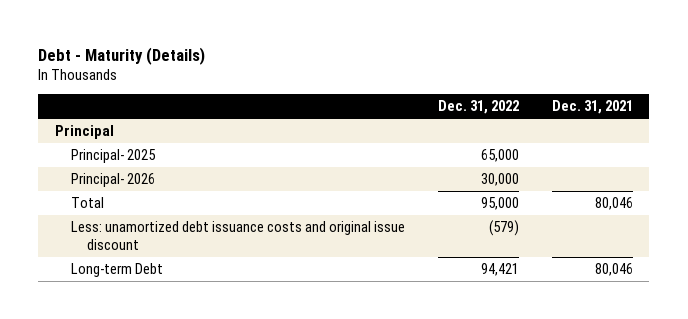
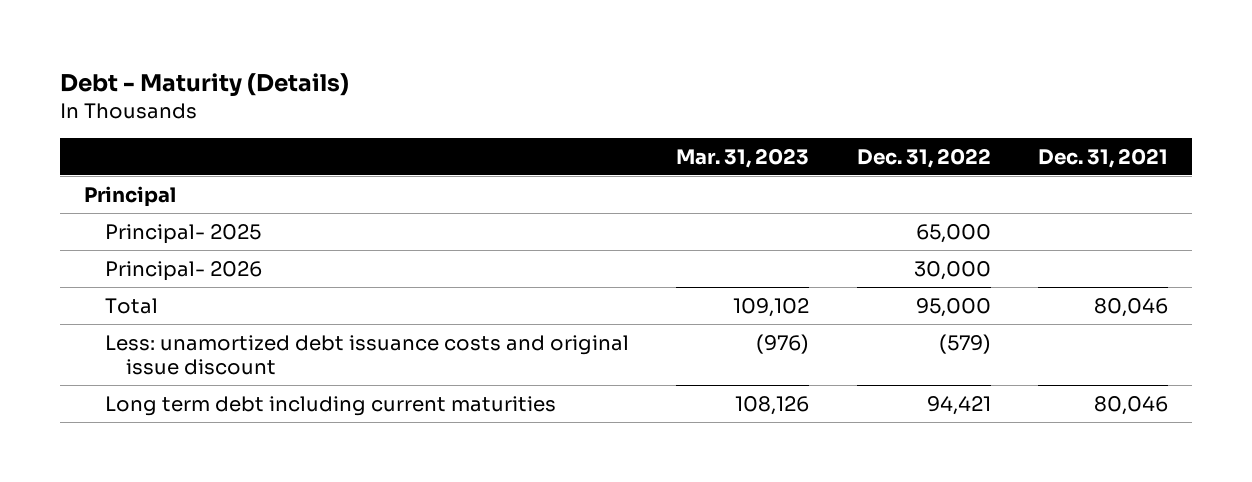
- | Dec. 31, 2022 | Dec. 31, 2021
+ | Mar. 31, 2023 | Dec. 31, 2022 | Dec. 31, 2021
- Long-term Debt | 94,421 | 80,046
+ Long term debt including current maturities | 108,126 | 94,421 | 80,046

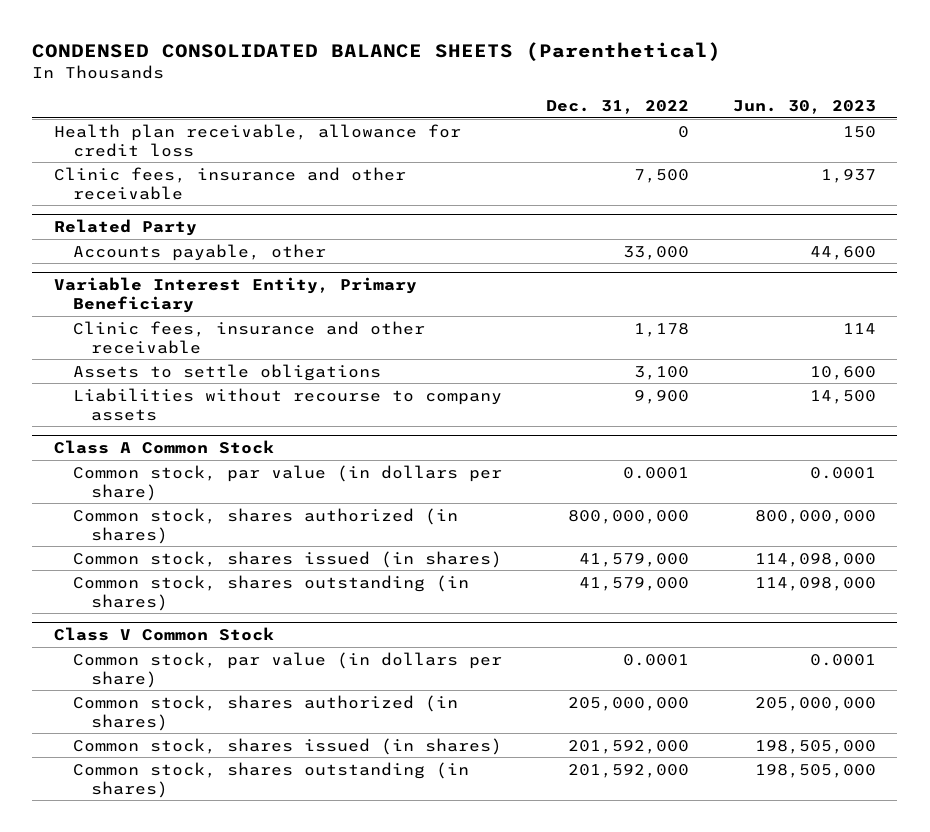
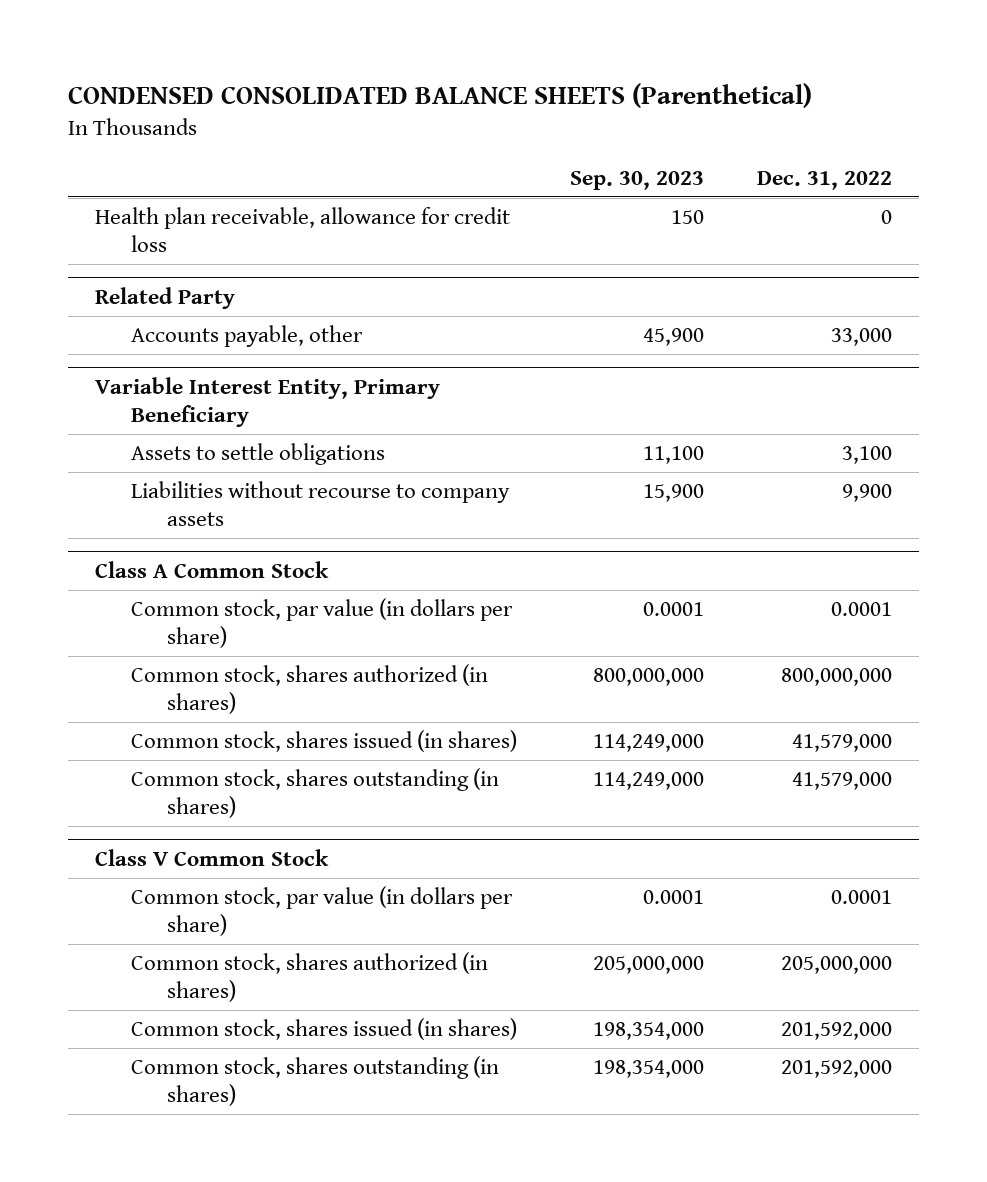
- | Dec. 31, 2022 | Jun. 30, 2023
+ | Sep. 30, 2023 | Dec. 31, 2022
- Clinic fees, insurance and other receivable | 7,500 | 1,937
@ Variable Interest Entity, Primary Beneficiary
- Clinic fees, insurance and other receivable | 1,178 | 114

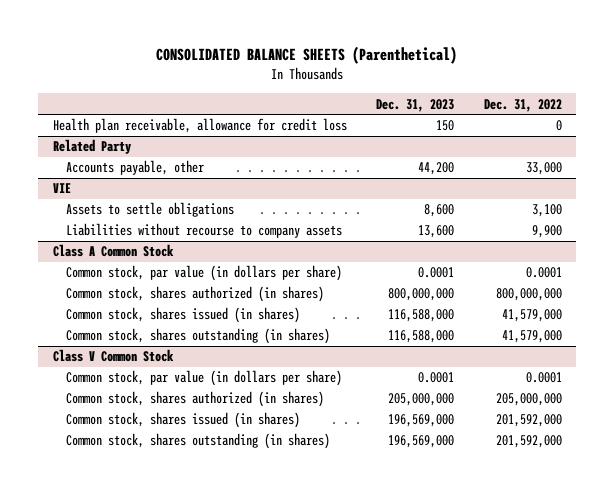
- CONDENSED CONSOLIDATED BALANCE SHEETS (Parenthetical)
+ CONSOLIDATED BALANCE SHEETS (Parenthetical)
- | Sep. 30, 2023 | Dec. 31, 2022
+ | Dec. 31, 2023 | Dec. 31, 2022
- Variable Interest Entity, Primary Beneficiary
+ VIE

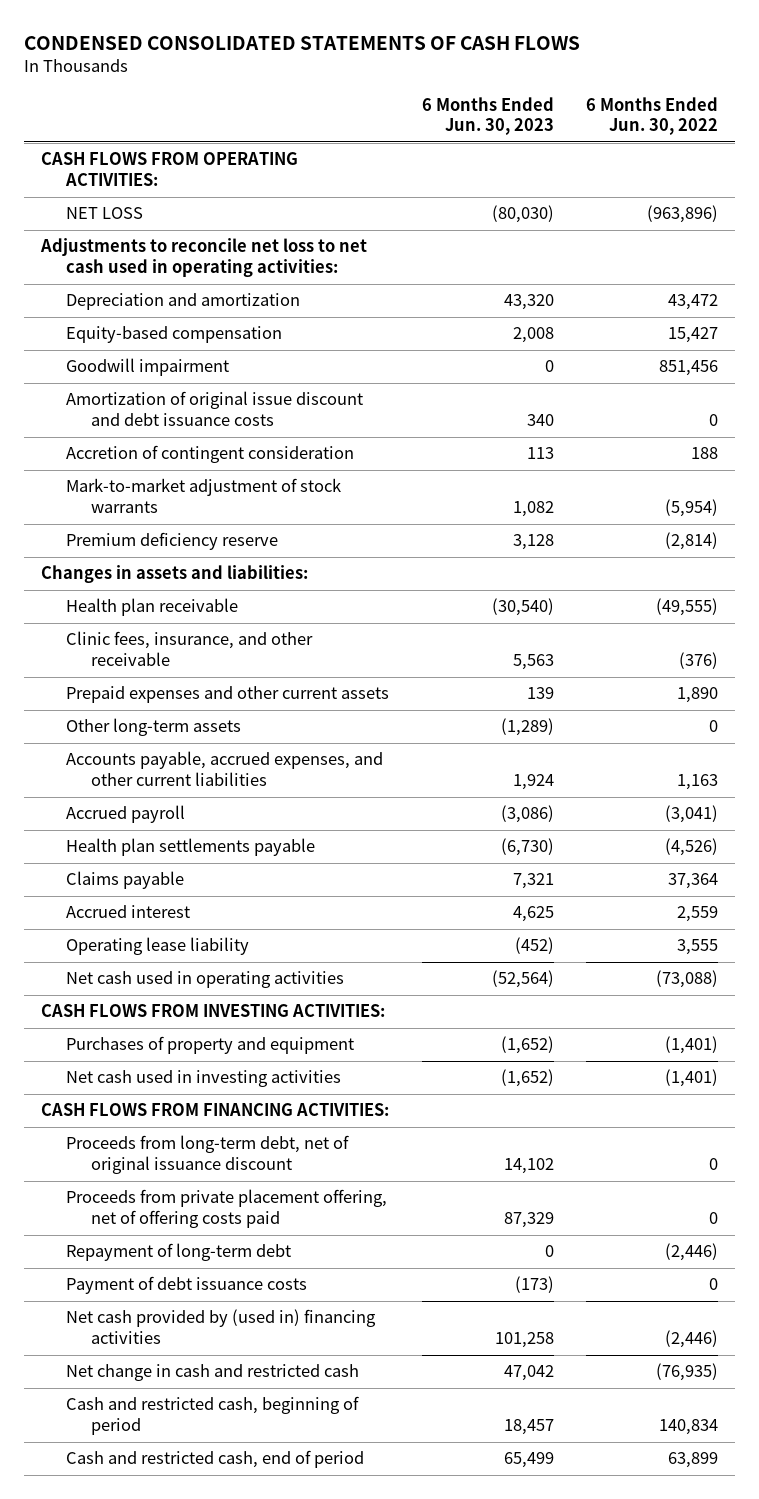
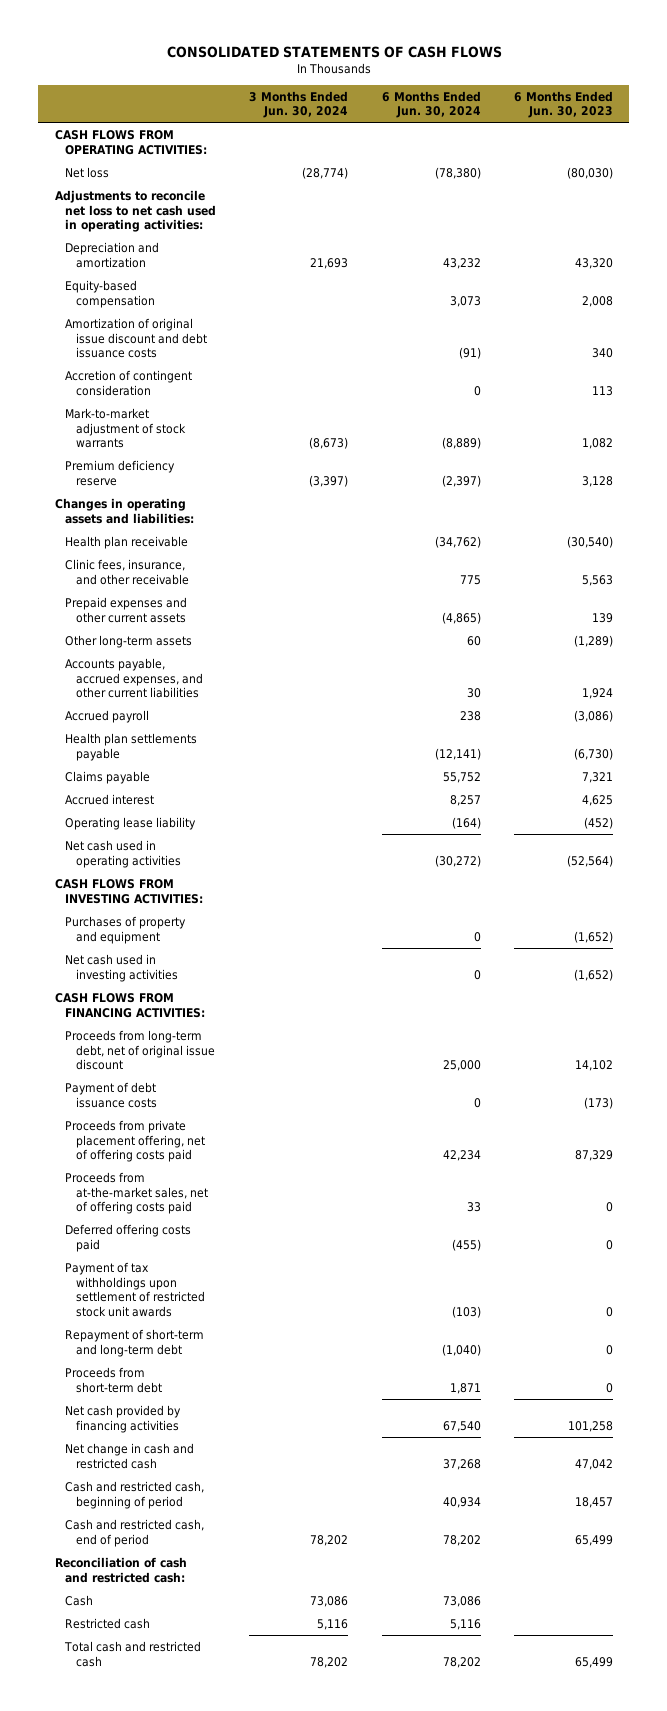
- CONDENSED CONSOLIDATED STATEMENTS OF CASH FLOWS
+ CONSOLIDATED STATEMENTS OF CASH FLOWS
- | 6 Months Ended Jun. 30, 2023 | 6 Months Ended Jun. 30, 2022
+ | 3 Months Ended Jun. 30, 2024 | 6 Months Ended Jun. 30, 2024 | 6 Months Ended Jun. 30, 2023
- NET LOSS | (80,030) | (963,896)
+ Net loss | (28,774) | (78,380) | (80,030)
- Goodwill impairment | 0 | 851,456
- Changes in assets and liabilities:
+ Changes in operating assets and liabilities:
- Proceeds from long-term debt, net of original issuance discount | 14,102 | 0
- Repayment of long-term debt | 0 | (2,446)
+ Proceeds from long-term debt, net of original issue discount | | 25,000 | 14,102
- Net cash provided by (used in) financing activities | 101,258 | (2,446)
moved down: Proceeds from private placement offering, net of offering costs paid | | 42,234 | 87,329
+ Proceeds from at-the-market sales, net of offering costs paid | | 33 | 0
+ Deferred offering costs paid | | (455) | 0
+ Payment of tax withholdings upon settlement of restricted stock unit awards | | (103) | 0
+ Repayment of short-term and long-term debt | | (1,040) | 0
+ Proceeds from short-term debt | | 1,871 | 0
+ Net cash provided by financing activities | | 67,540 | 101,258
+ Reconciliation of cash and restricted cash:
+ Cash | 73,086 | 73,086 |
+ Restricted cash | 5,116 | 5,116 |
+ Total cash and restricted cash | 78,202 | 78,202 | 65,499

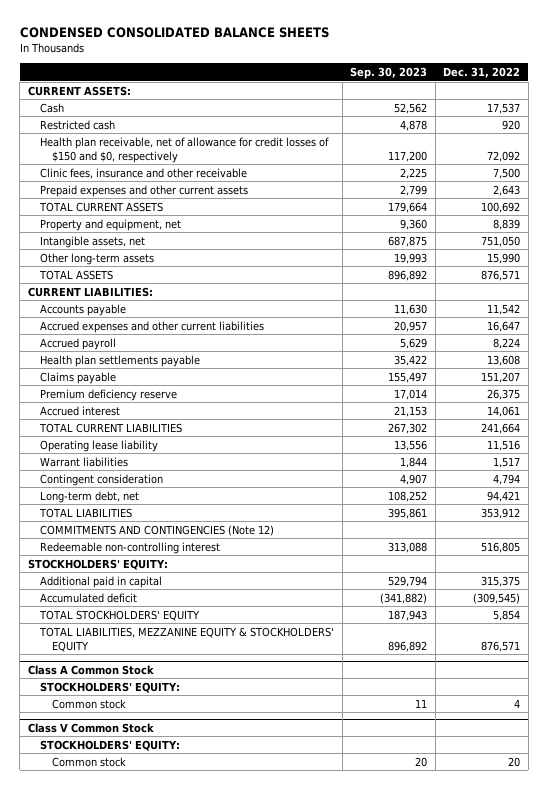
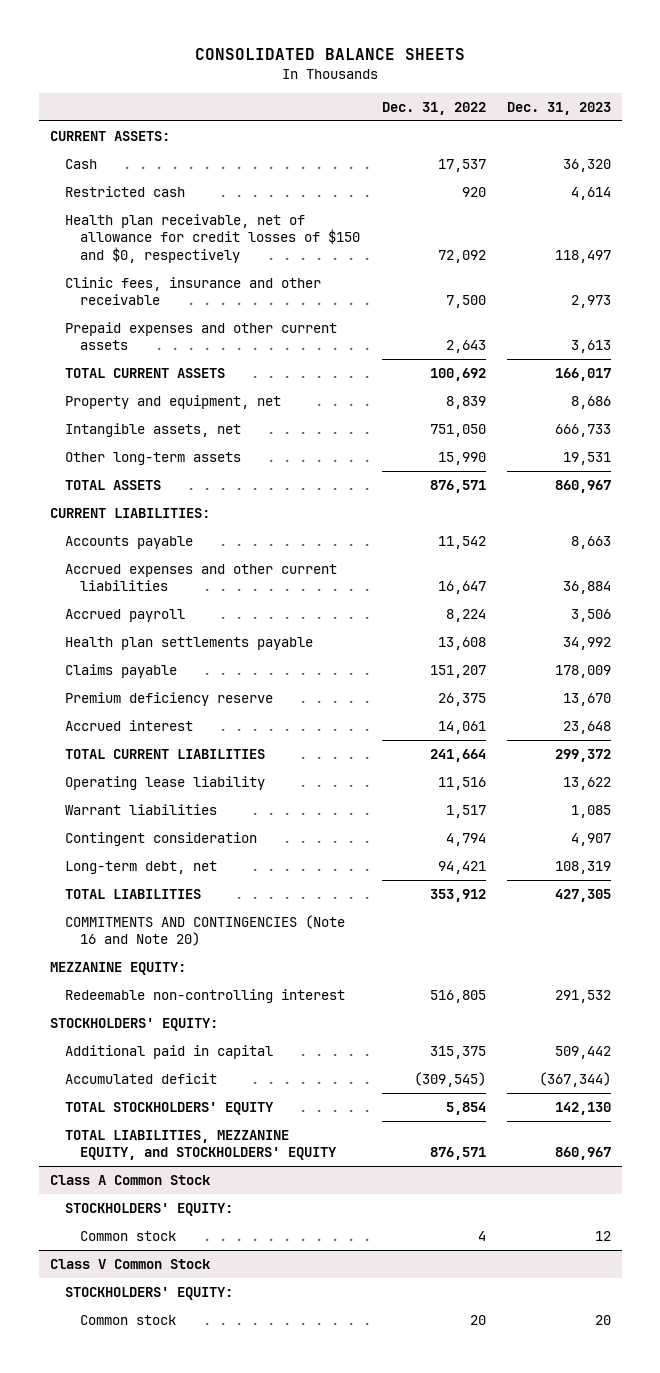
- CONDENSED CONSOLIDATED BALANCE SHEETS
+ CONSOLIDATED BALANCE SHEETS
- | Sep. 30, 2023 | Dec. 31, 2022
+ | Dec. 31, 2022 | Dec. 31, 2023
- COMMITMENTS AND CONTINGENCIES (Note 12)
+ COMMITMENTS AND CONTINGENCIES (Note 16 and Note 20)
+ MEZZANINE EQUITY:
- TOTAL LIABILITIES, MEZZANINE EQUITY & STOCKHOLDERS' EQUITY | 896,892 | 876,571
+ TOTAL LIABILITIES, MEZZANINE EQUITY, and STOCKHOLDERS' EQUITY | 876,571 | 860,967

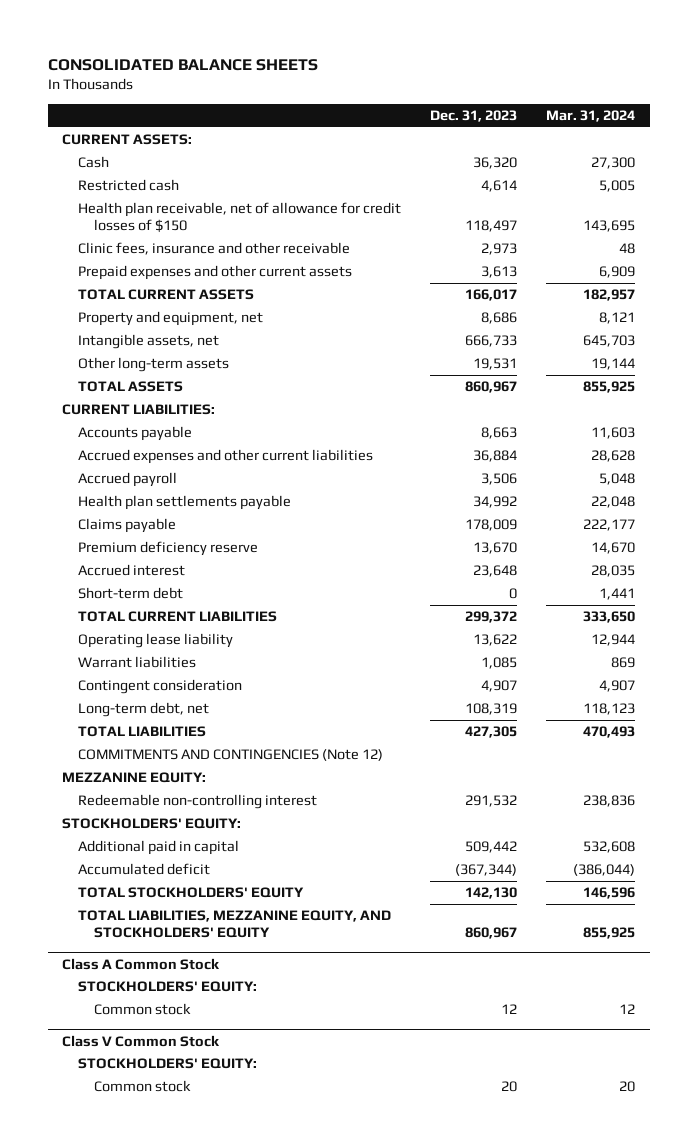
- | Dec. 31, 2022 | Dec. 31, 2023
+ | Dec. 31, 2023 | Mar. 31, 2024
- Health plan receivable, net of allowance for credit losses of $150 and $0, respectively | 72,092 | 118,497
+ Health plan receivable, net of allowance for credit losses of $150 | 118,497 | 143,695
+ Short-term debt | 0 | 1,441
- COMMITMENTS AND CONTINGENCIES (Note 16 and Note 20)
+ COMMITMENTS AND CONTINGENCIES (Note 12)
- TOTAL LIABILITIES, MEZZANINE EQUITY, and STOCKHOLDERS' EQUITY | 876,571 | 860,967
+ TOTAL LIABILITIES, MEZZANINE EQUITY, AND STOCKHOLDERS' EQUITY | 860,967 | 855,925

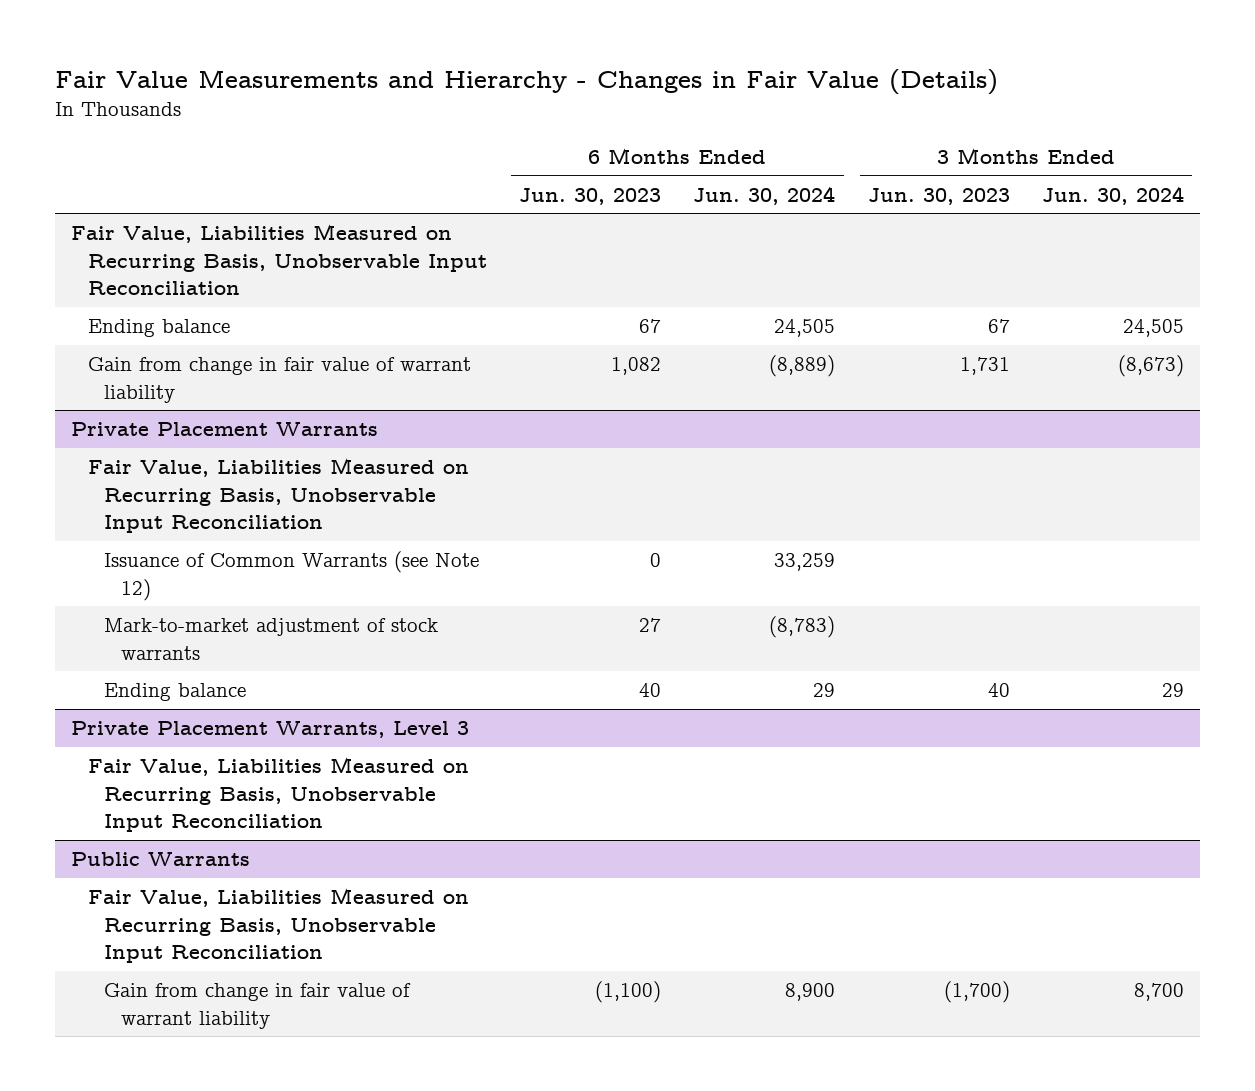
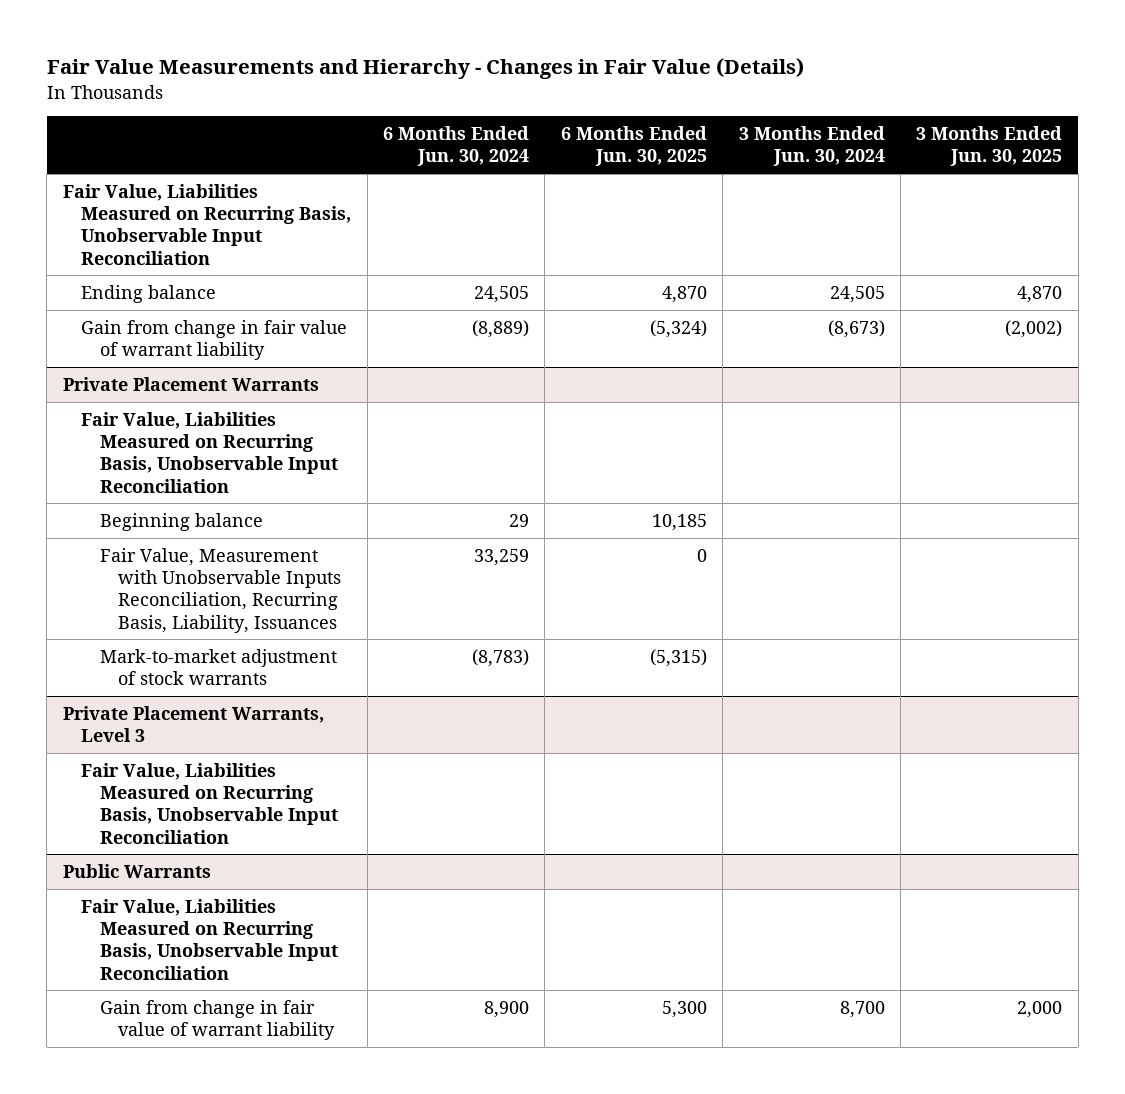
- | 6 Months Ended Jun. 30, 2023 | 6 Months Ended Jun. 30, 2024 | 3 Months Ended Jun. 30, 2023 | 3 Months Ended Jun. 30, 2024
+ | 6 Months Ended Jun. 30, 2024 | 6 Months Ended Jun. 30, 2025 | 3 Months Ended Jun. 30, 2024 | 3 Months Ended Jun. 30, 2025
@ Private Placement Warrants
- Issuance of Common Warrants (see Note 12) | 0 | 33,259 | |
+ Beginning balance | 29 | 10,185 | |
+ Fair Value, Measurement with Unobservable Inputs Reconciliation, Recurring Basis, Liability, Issuances | 33,259 | 0 | |
- Ending balance | 40 | 29 | 40 | 29

